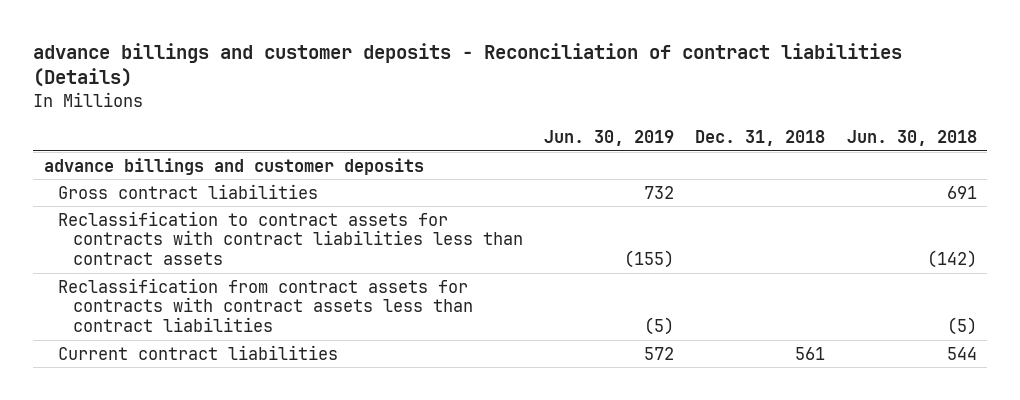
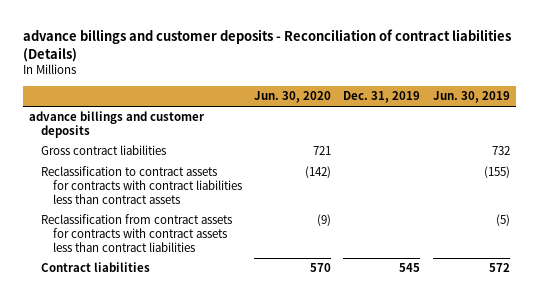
- | Jun. 30, 2019 | Dec. 31, 2018 | Jun. 30, 2018
+ | Jun. 30, 2020 | Dec. 31, 2019 | Jun. 30, 2019
- Current contract liabilities | 572 | 561 | 544
+ Contract liabilities | 570 | 545 | 572

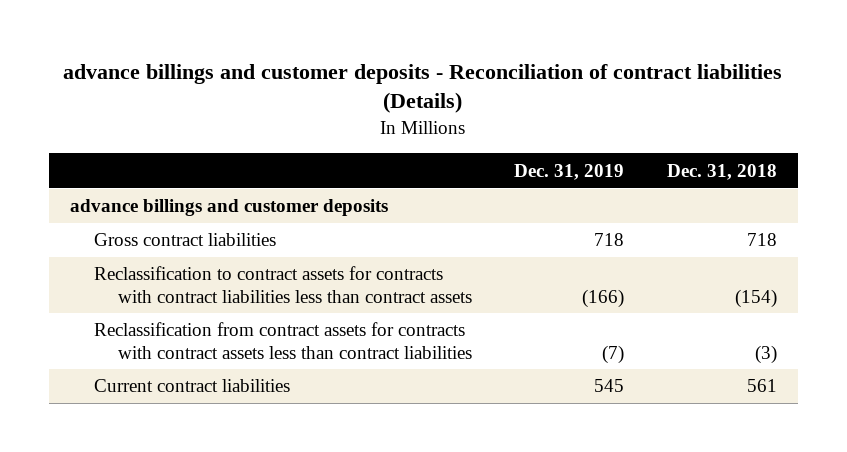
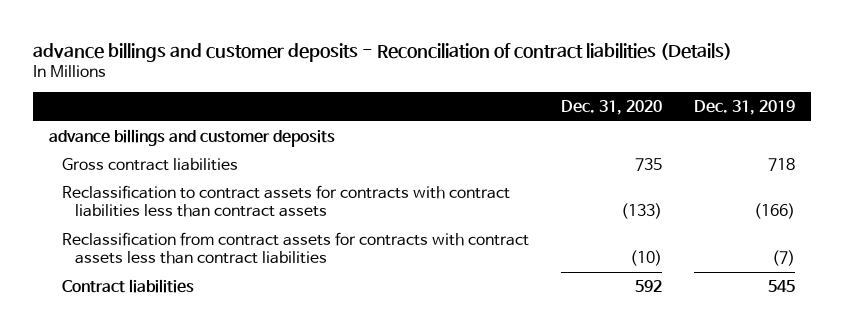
- | Dec. 31, 2019 | Dec. 31, 2018
+ | Dec. 31, 2020 | Dec. 31, 2019
- Current contract liabilities | 545 | 561
+ Contract liabilities | 592 | 545

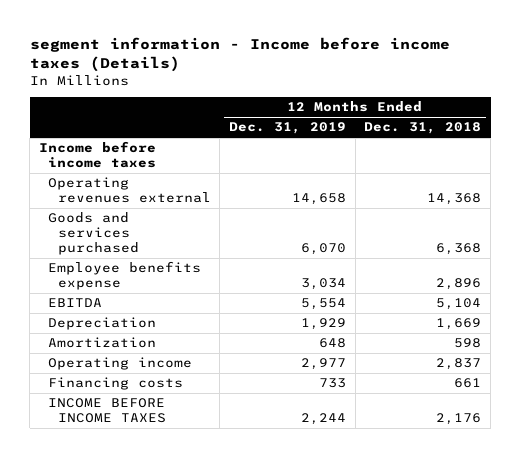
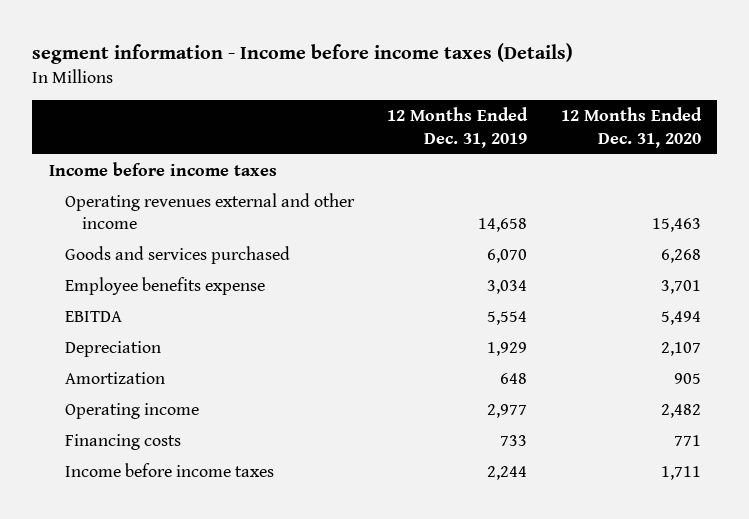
- | 12 Months Ended Dec. 31, 2019 | 12 Months Ended Dec. 31, 2018
+ | 12 Months Ended Dec. 31, 2019 | 12 Months Ended Dec. 31, 2020
- Operating revenues external | 14,658 | 14,368
+ Operating revenues external and other income | 14,658 | 15,463
- INCOME BEFORE INCOME TAXES | 2,244 | 2,176
+ Income before income taxes | 2,244 | 1,711

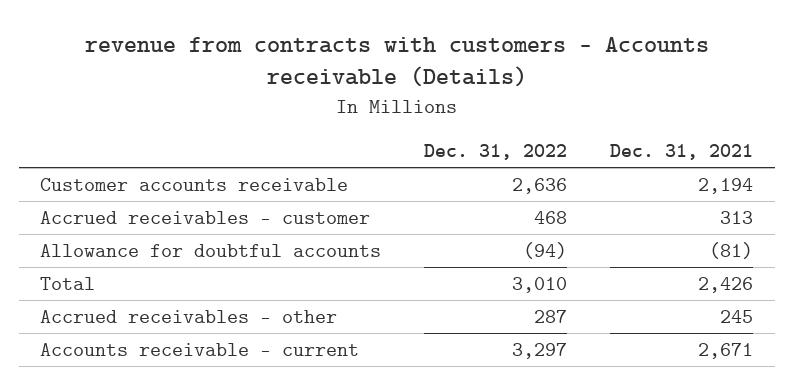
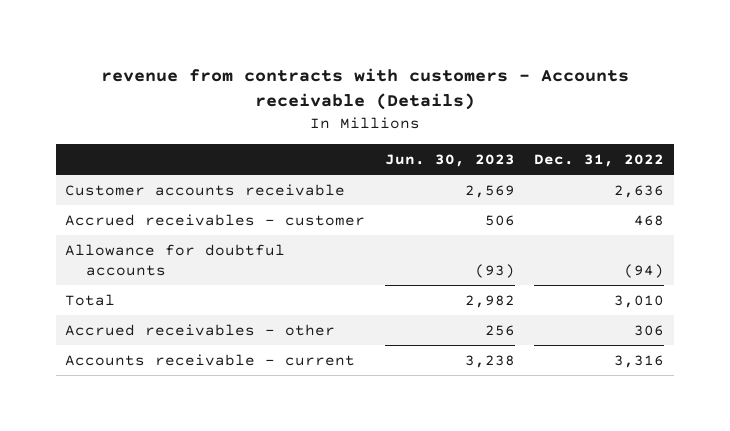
- | Dec. 31, 2022 | Dec. 31, 2021
+ | Jun. 30, 2023 | Dec. 31, 2022
- Accrued receivables - other | 287 | 245
- Accounts receivable - current | 3,297 | 2,671
+ Accrued receivables - other | 256 | 306
+ Accounts receivable - current | 3,238 | 3,316

